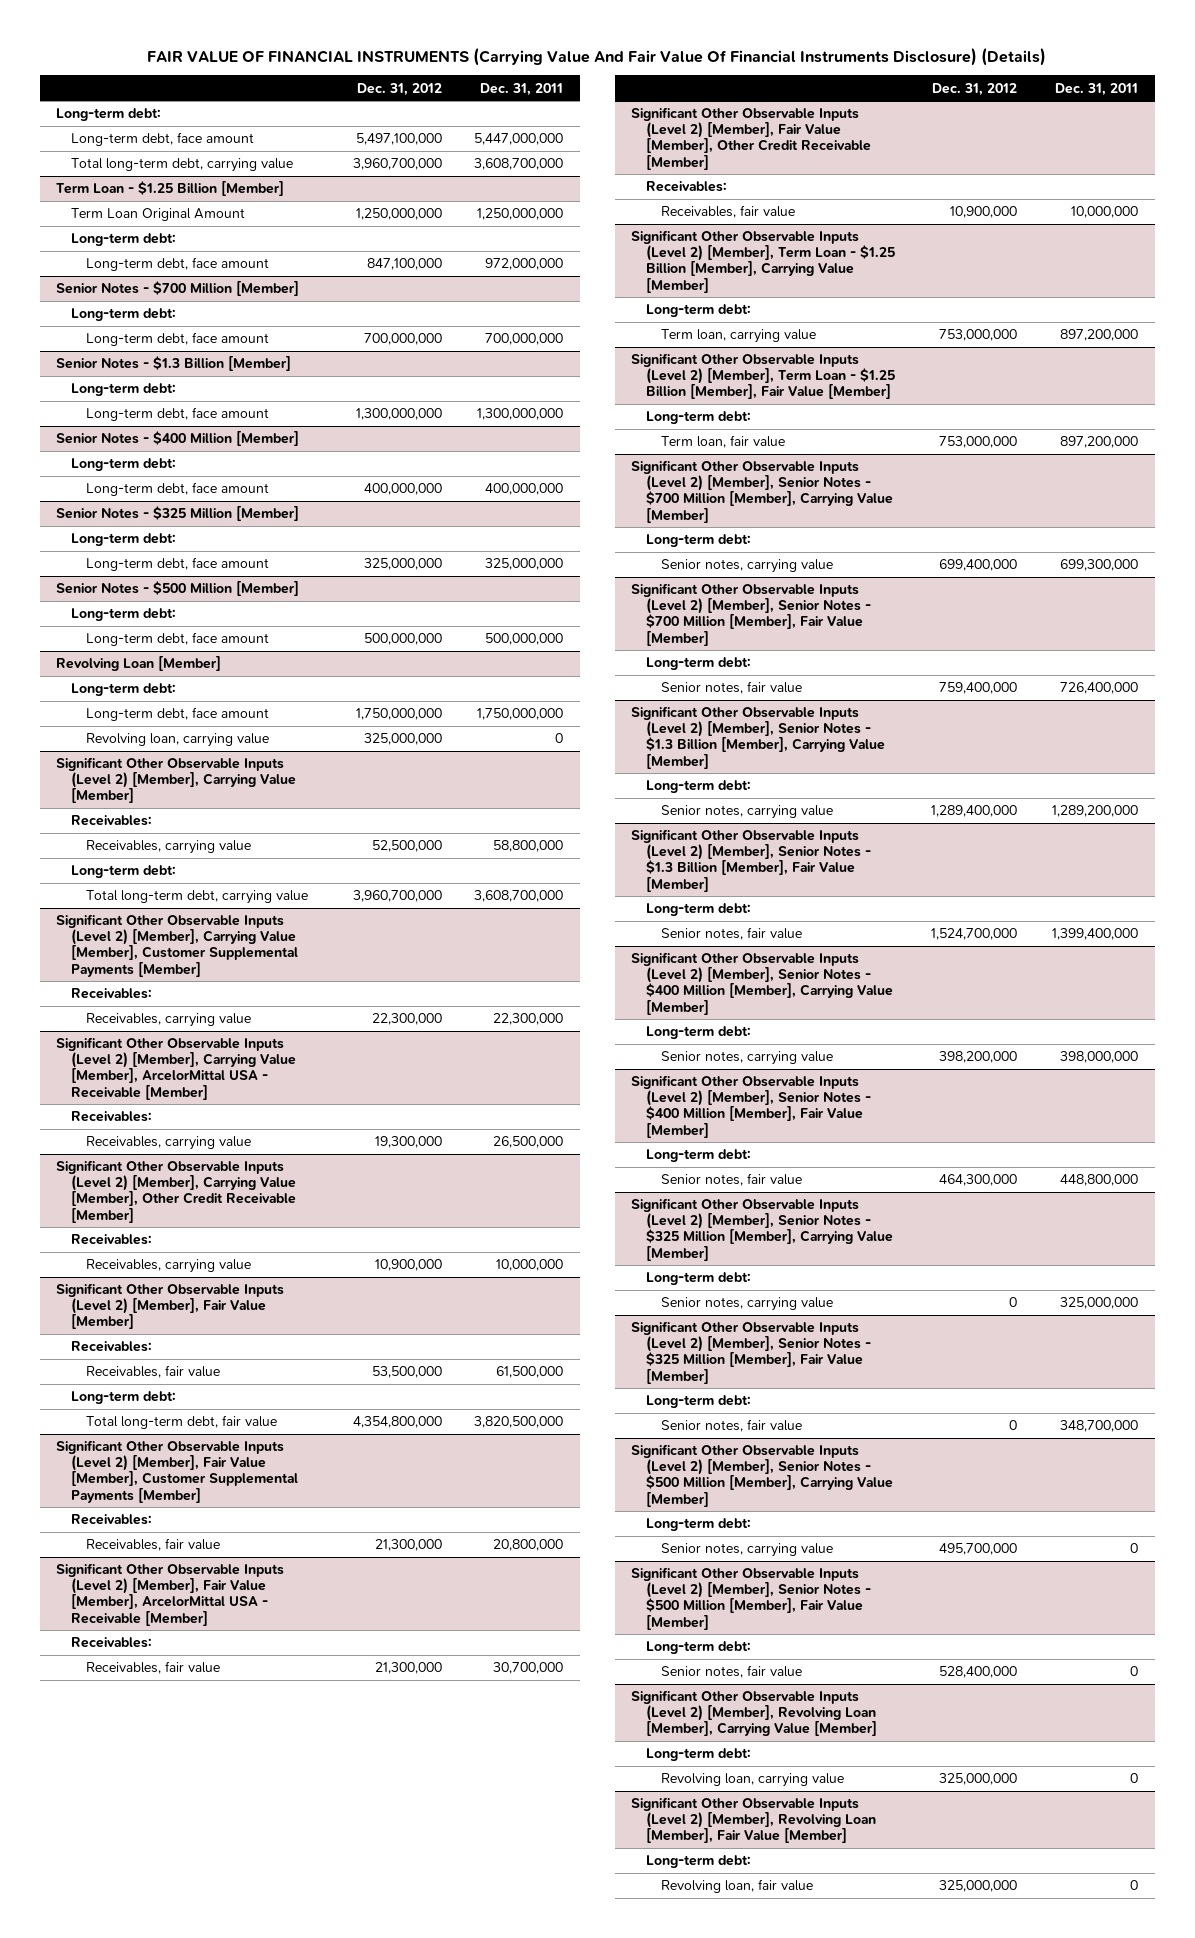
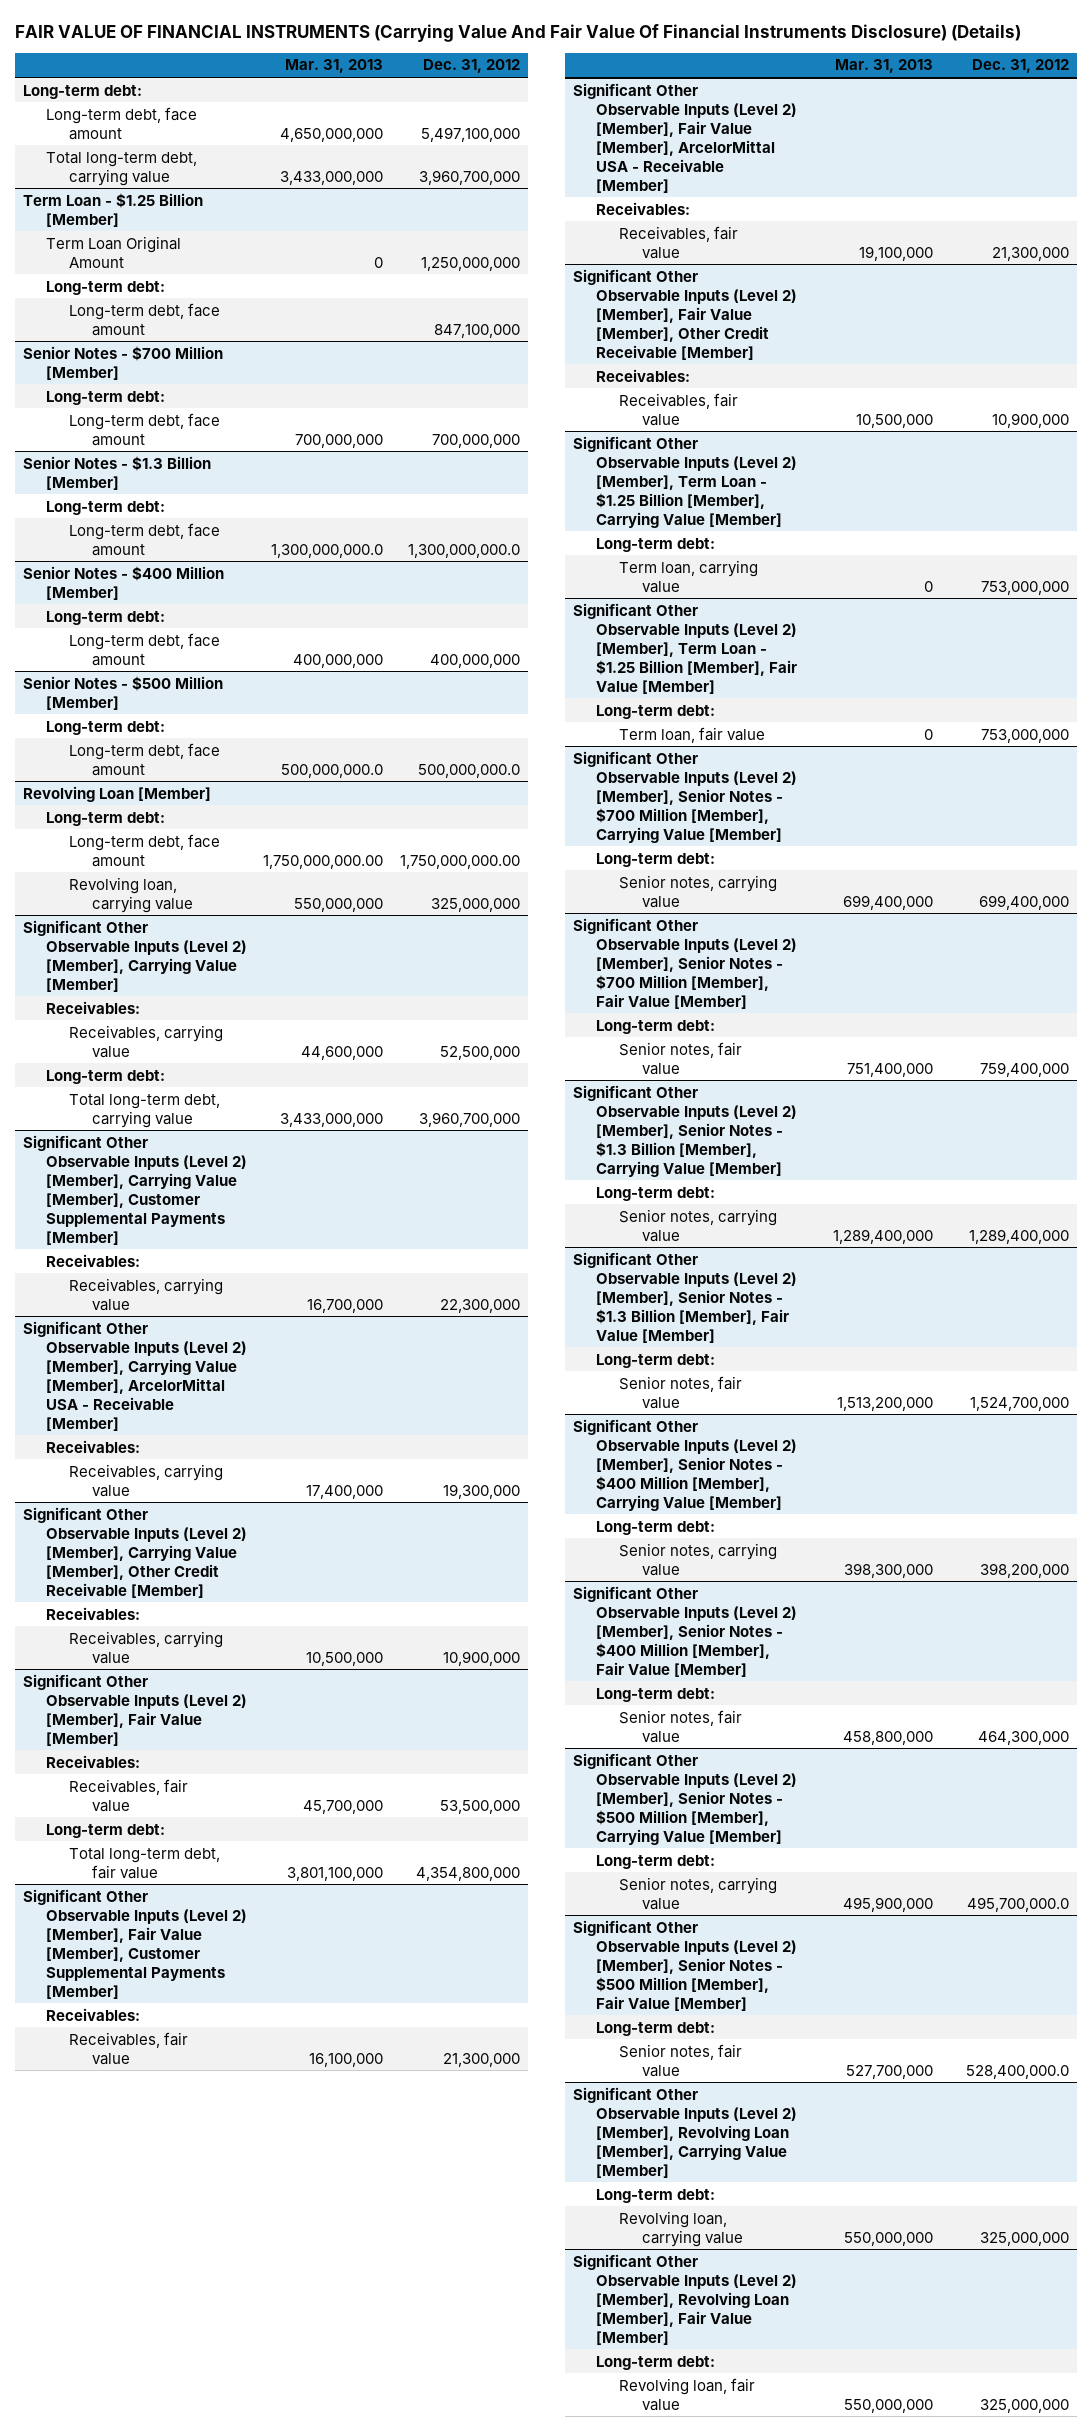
- | Dec. 31, 2012 | Dec. 31, 2011
+ | Mar. 31, 2013 | Dec. 31, 2012
@ Senior Notes - $1.3 Billion [Member]
- Long-term debt, face amount | 1,300,000,000 | 1,300,000,000
+ Long-term debt, face amount | 1,300,000,000.0 | 1,300,000,000.0
- Senior Notes - $325 Million [Member]
- Long-term debt:
- Long-term debt, face amount | 325,000,000 | 325,000,000
@ Senior Notes - $500 Million [Member]
- Long-term debt, face amount | 500,000,000 | 500,000,000
+ Long-term debt, face amount | 500,000,000.0 | 500,000,000.0
@ Revolving Loan [Member]
- Long-term debt, face amount | 1,750,000,000 | 1,750,000,000
+ Long-term debt, face amount | 1,750,000,000.00 | 1,750,000,000.00
- Significant Other Observable Inputs (Level 2) [Member], Senior Notes - $325 Million [Member], Carrying Value [Member]
- Long-term debt:
- Senior notes, carrying value | 0 | 325,000,000
- Significant Other Observable Inputs (Level 2) [Member], Senior Notes - $325 Million [Member], Fair Value [Member]
- Long-term debt:
- Senior notes, fair value | 0 | 348,700,000
@ Significant Other Observable Inputs (Level 2) [Member], Senior Notes - $500 Million [Member], Carrying Value [Member]
- Senior notes, carrying value | 495,700,000 | 0
+ Senior notes, carrying value | 495,900,000 | 495,700,000.0
@ Significant Other Observable Inputs (Level 2) [Member], Senior Notes - $500 Million [Member], Fair Value [Member]
- Senior notes, fair value | 528,400,000 | 0
+ Senior notes, fair value | 527,700,000 | 528,400,000.0

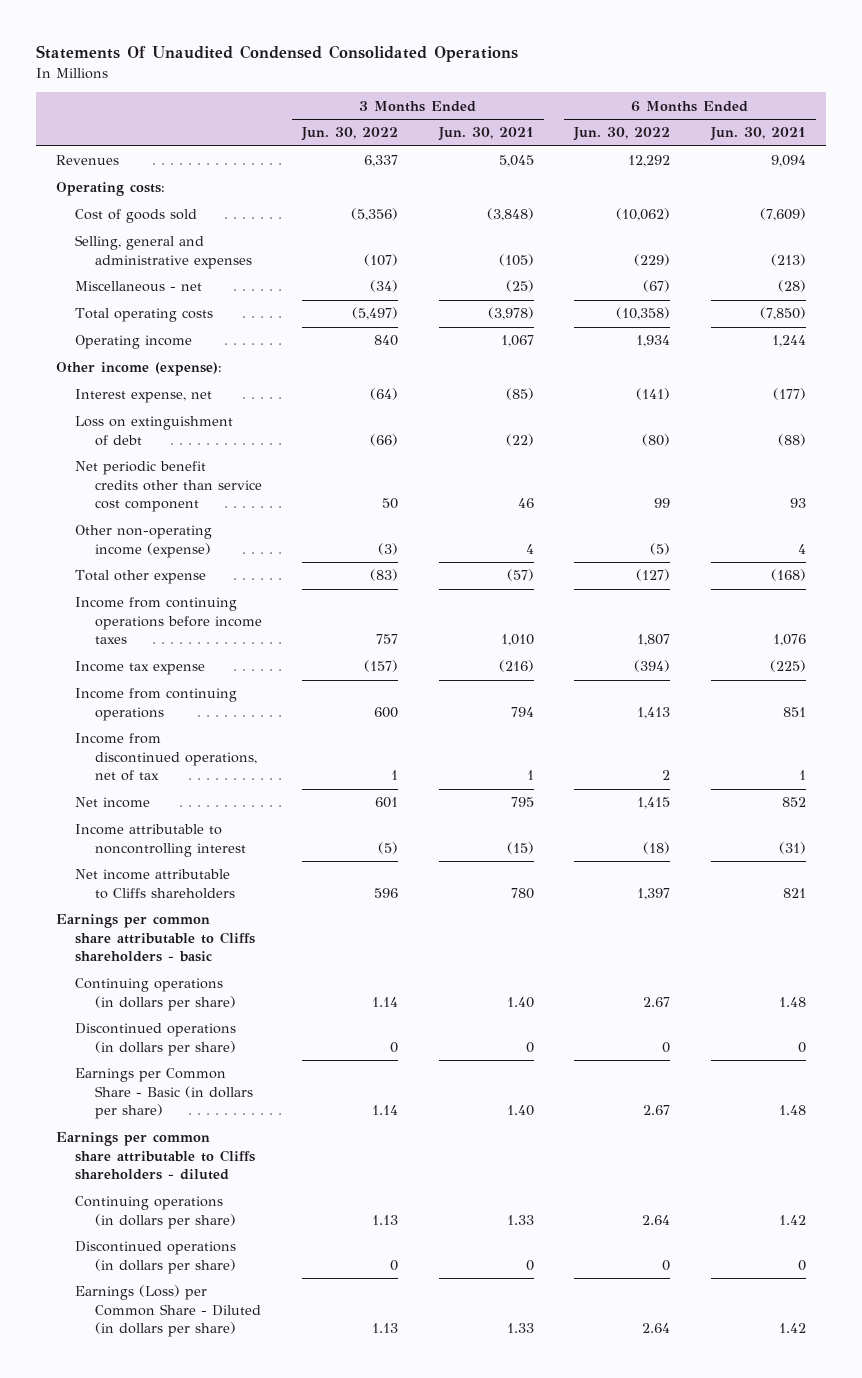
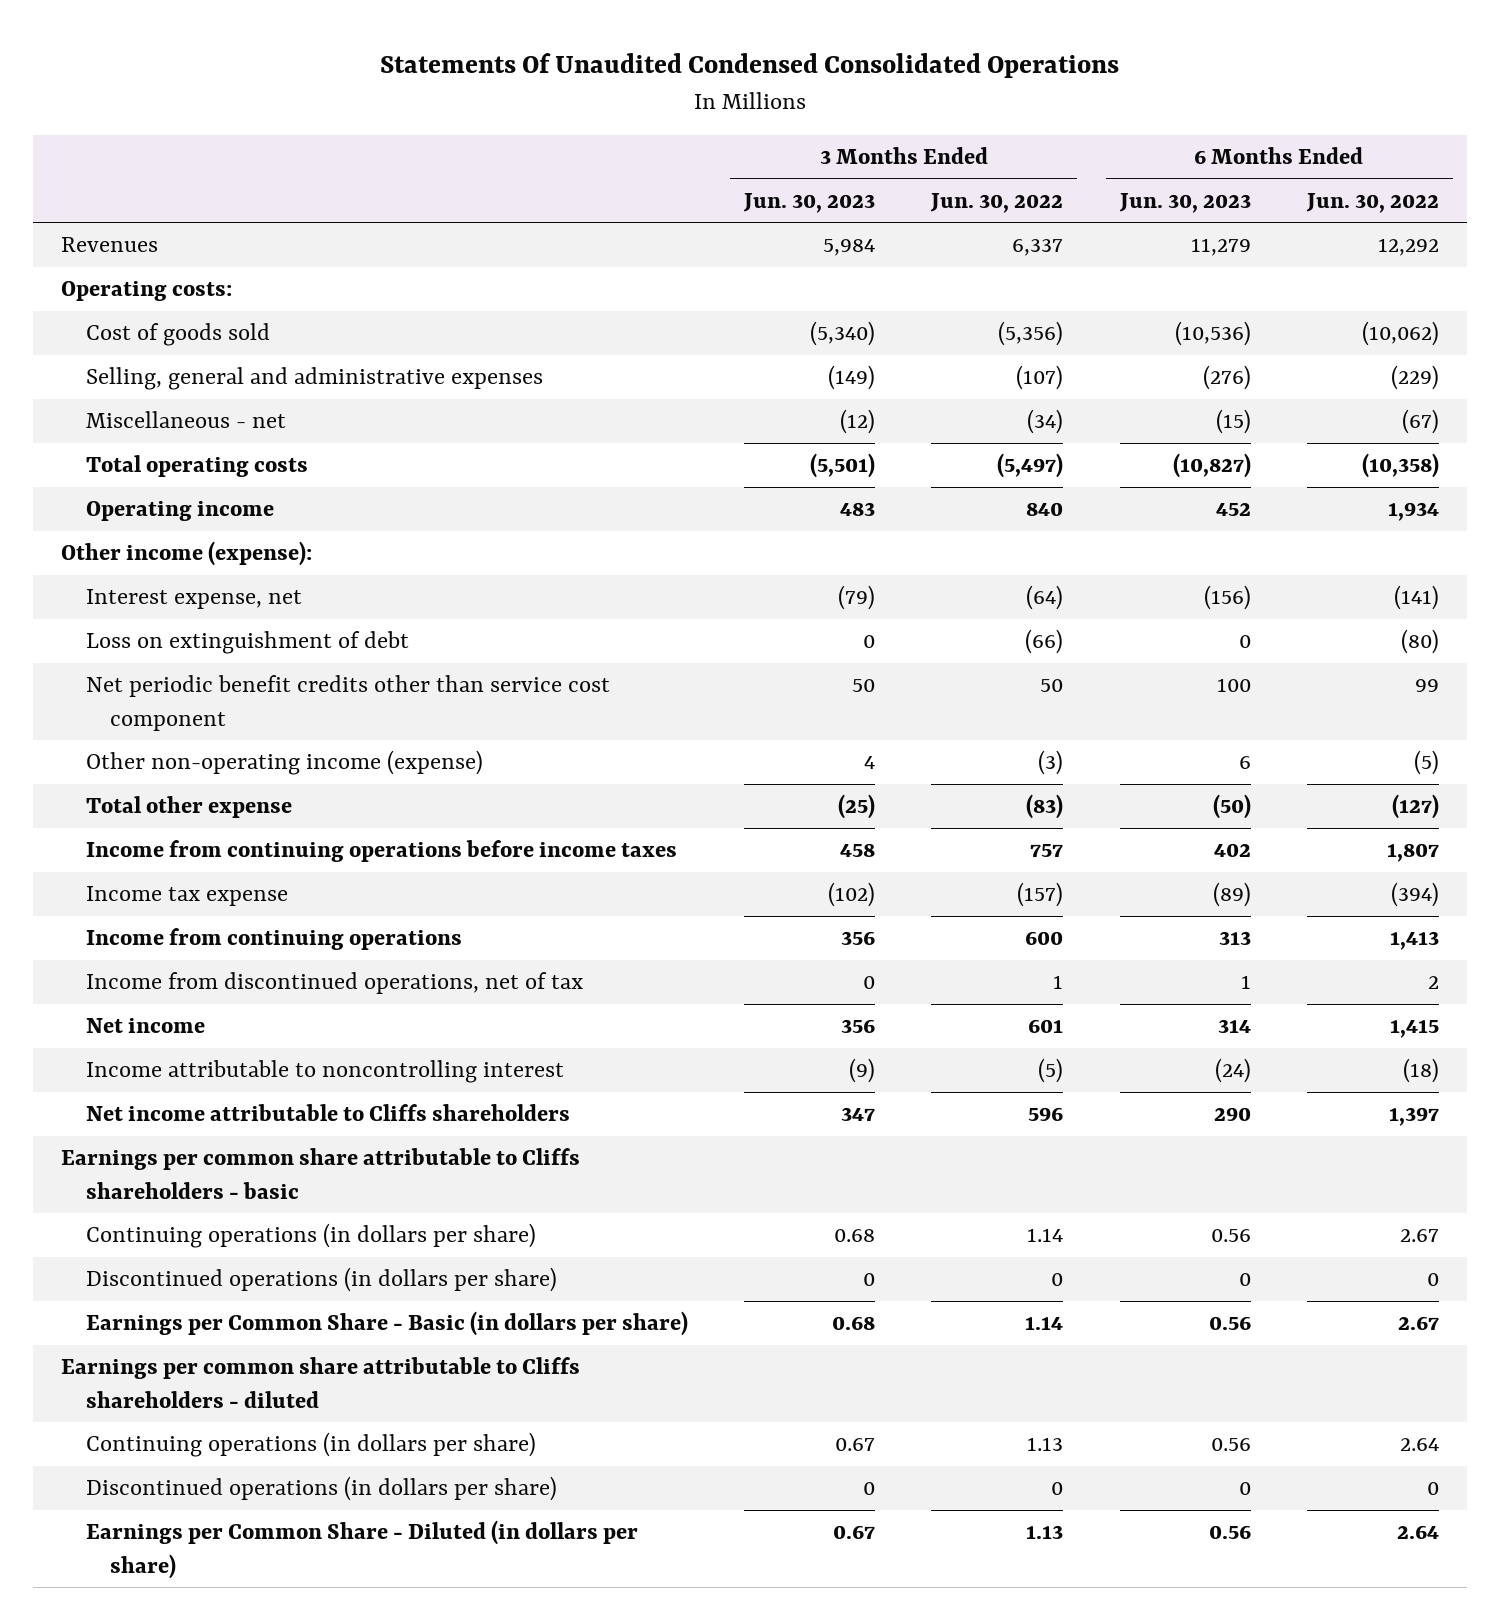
- | 3 Months Ended Jun. 30, 2022 | 3 Months Ended Jun. 30, 2021 | 6 Months Ended Jun. 30, 2022 | 6 Months Ended Jun. 30, 2021
+ | 3 Months Ended Jun. 30, 2023 | 3 Months Ended Jun. 30, 2022 | 6 Months Ended Jun. 30, 2023 | 6 Months Ended Jun. 30, 2022
- Earnings (Loss) per Common Share - Diluted (in dollars per share) | 1.13 | 1.33 | 2.64 | 1.42
+ Earnings per Common Share - Diluted (in dollars per share) | 0.67 | 1.13 | 0.56 | 2.64

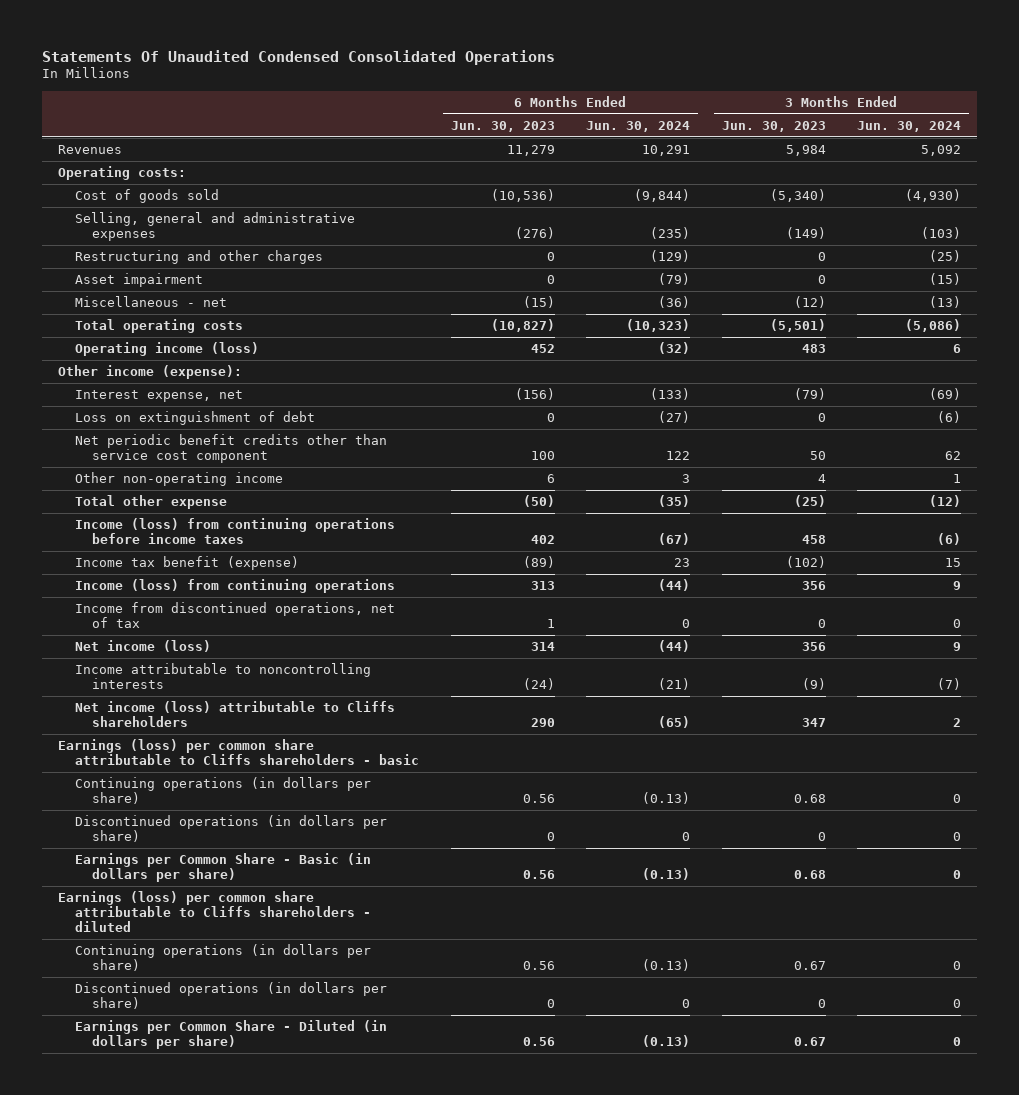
- | 3 Months Ended Jun. 30, 2023 | 3 Months Ended Jun. 30, 2022 | 6 Months Ended Jun. 30, 2023 | 6 Months Ended Jun. 30, 2022
+ | 6 Months Ended Jun. 30, 2023 | 6 Months Ended Jun. 30, 2024 | 3 Months Ended Jun. 30, 2023 | 3 Months Ended Jun. 30, 2024
+ Restructuring and other charges | 0 | (129) | 0 | (25)
+ Asset impairment | 0 | (79) | 0 | (15)
- Operating income | 483 | 840 | 452 | 1,934
+ Operating income (loss) | 452 | (32) | 483 | 6
- Other non-operating income (expense) | 4 | (3) | 6 | (5)
+ Other non-operating income | 6 | 3 | 4 | 1
- Income from continuing operations before income taxes | 458 | 757 | 402 | 1,807
- Income tax expense | (102) | (157) | (89) | (394)
- Income from continuing operations | 356 | 600 | 313 | 1,413
+ Income (loss) from continuing operations before income taxes | 402 | (67) | 458 | (6)
+ Income tax benefit (expense) | (89) | 23 | (102) | 15
+ Income (loss) from continuing operations | 313 | (44) | 356 | 9
- Net income | 356 | 601 | 314 | 1,415
- Income attributable to noncontrolling interest | (9) | (5) | (24) | (18)
- Net income attributable to Cliffs shareholders | 347 | 596 | 290 | 1,397
- Earnings per common share attributable to Cliffs shareholders - basic
+ Net income (loss) | 314 | (44) | 356 | 9
+ Income attributable to noncontrolling interests | (24) | (21) | (9) | (7)
+ Net income (loss) attributable to Cliffs shareholders | 290 | (65) | 347 | 2
+ Earnings (loss) per common share attributable to Cliffs shareholders - basic
- Earnings per common share attributable to Cliffs shareholders - diluted
+ Earnings (loss) per common share attributable to Cliffs shareholders - diluted

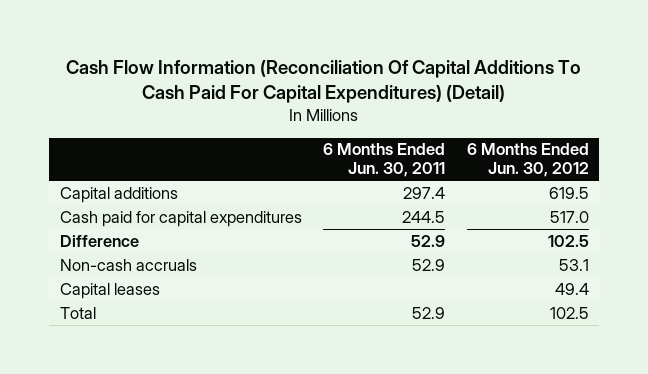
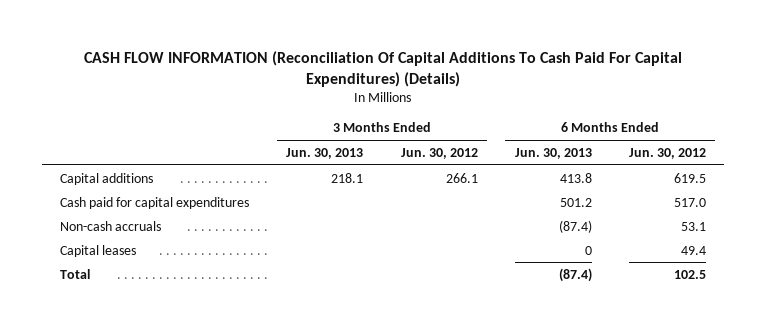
- Cash Flow Information (Reconciliation Of Capital Additions To Cash Paid For Capital Expenditures) (Detail)
+ CASH FLOW INFORMATION (Reconciliation Of Capital Additions To Cash Paid For Capital Expenditures) (Details)
- | 6 Months Ended Jun. 30, 2011 | 6 Months Ended Jun. 30, 2012
+ | 3 Months Ended Jun. 30, 2013 | 3 Months Ended Jun. 30, 2012 | 6 Months Ended Jun. 30, 2013 | 6 Months Ended Jun. 30, 2012
- Difference | 52.9 | 102.5

